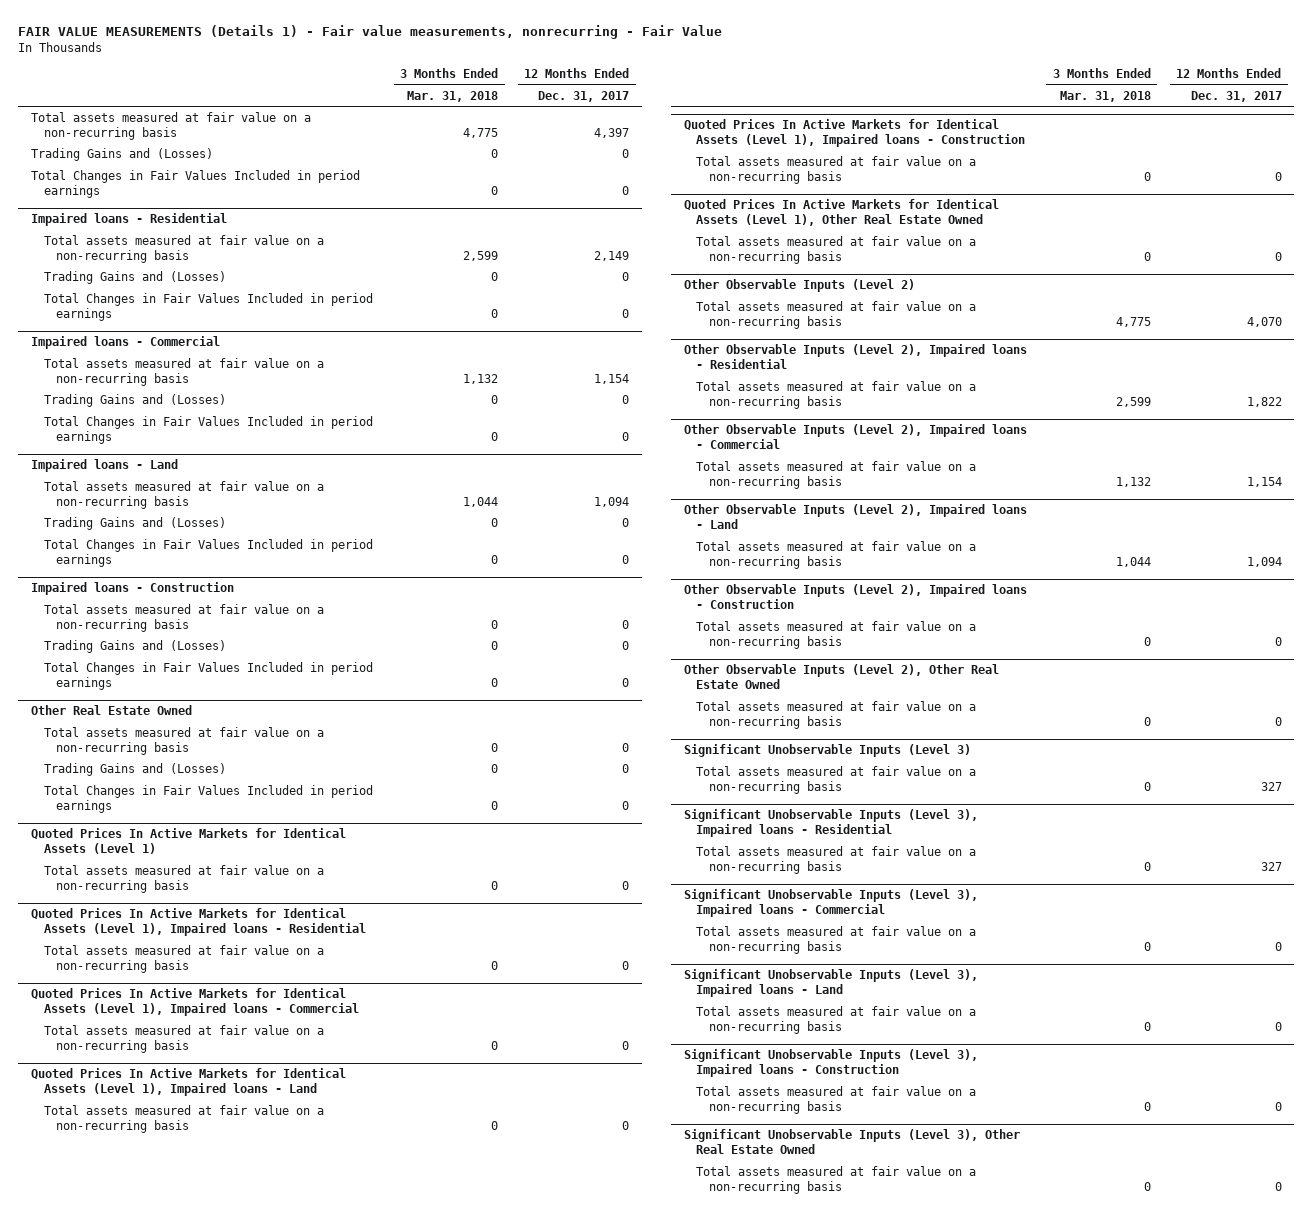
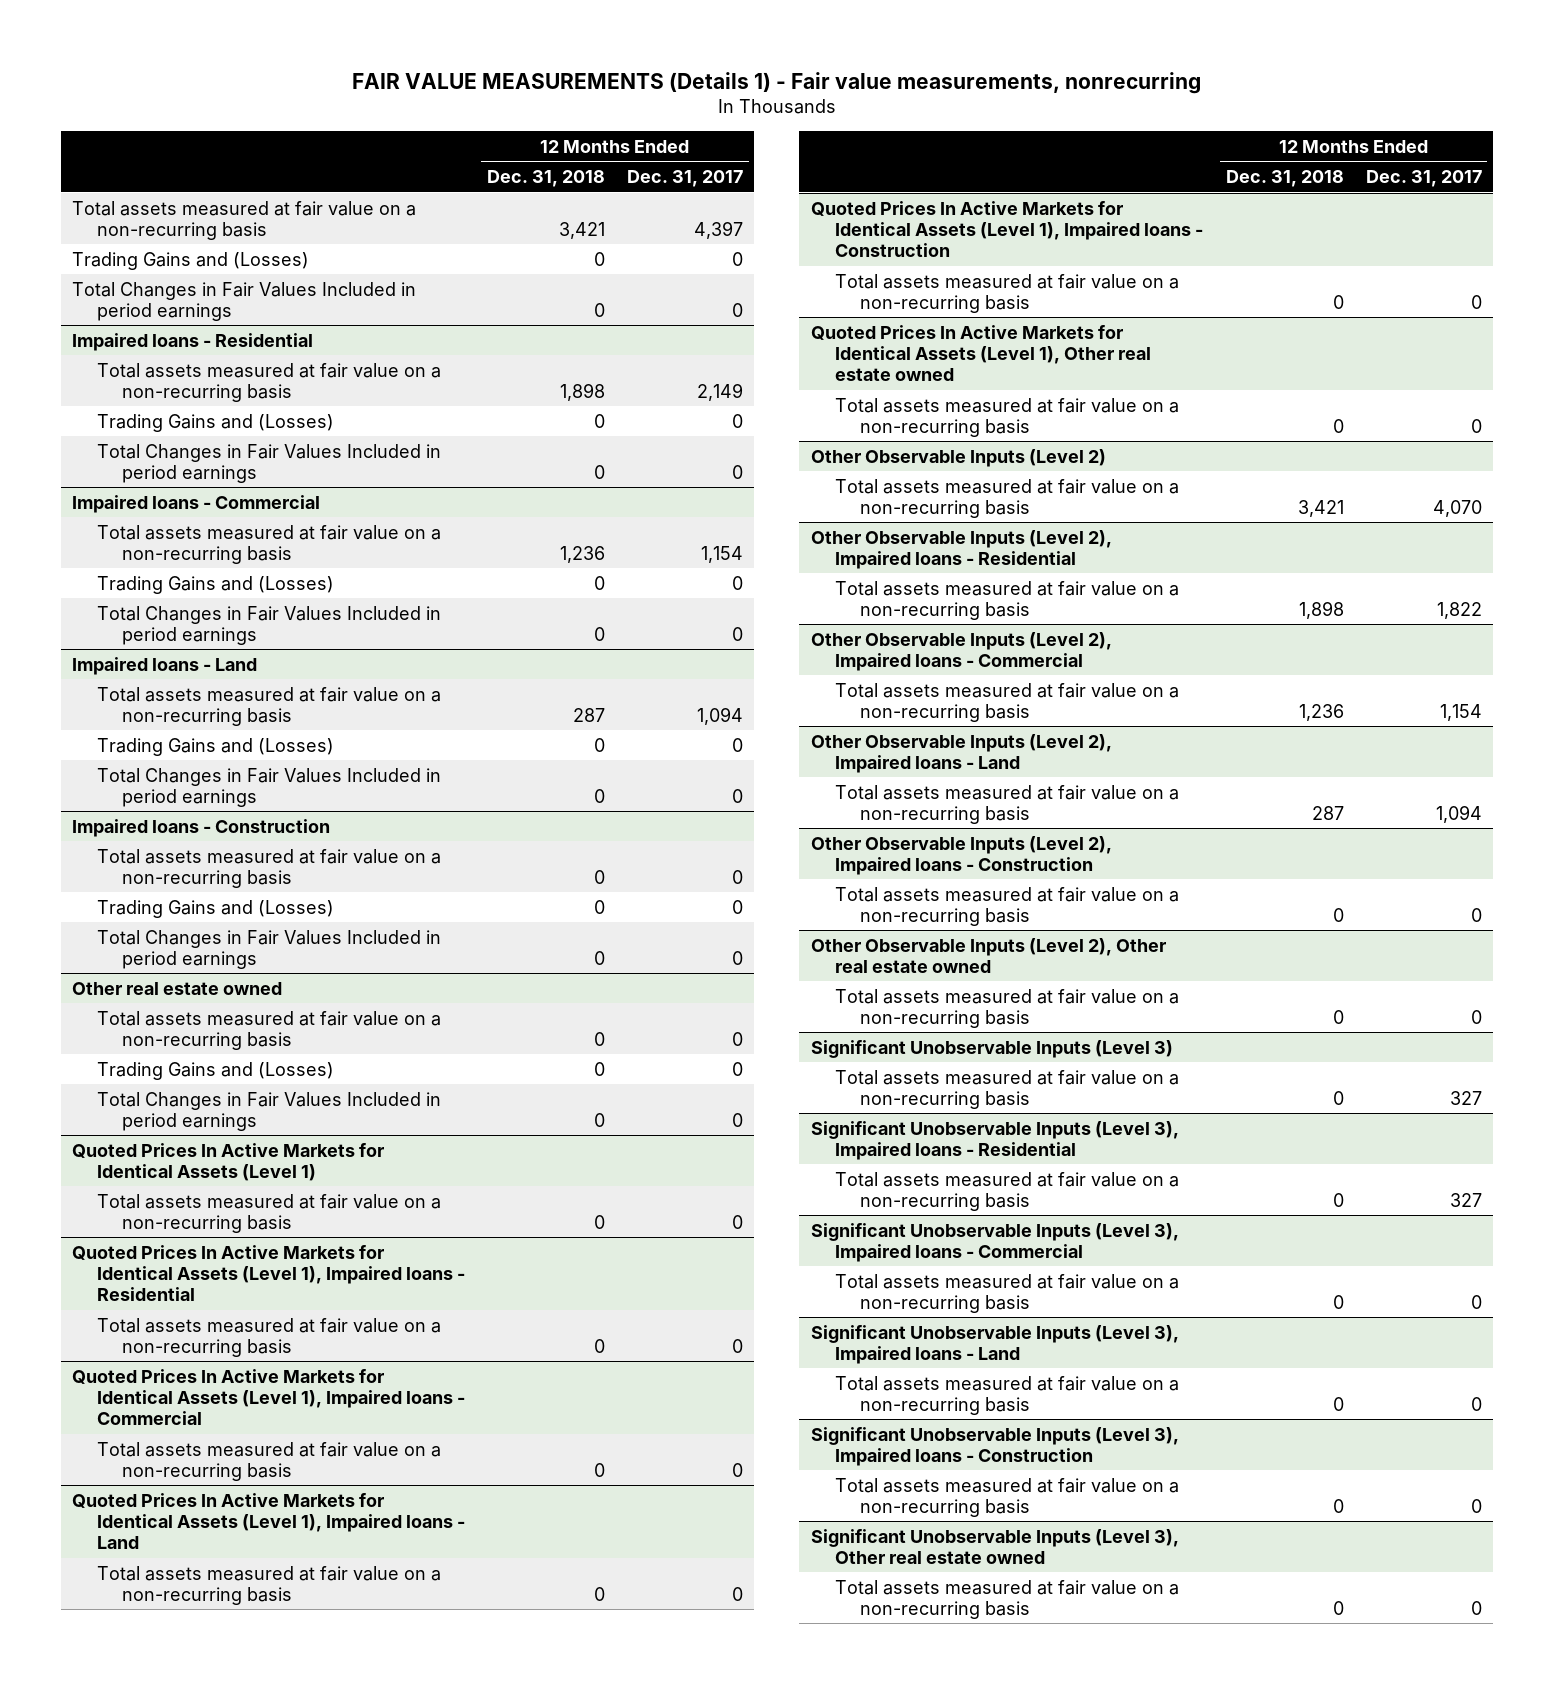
- FAIR VALUE MEASUREMENTS (Details 1) - Fair value measurements, nonrecurring - Fair Value
+ FAIR VALUE MEASUREMENTS (Details 1) - Fair value measurements, nonrecurring
- | 3 Months Ended Mar. 31, 2018 | 12 Months Ended Dec. 31, 2017
+ | 12 Months Ended Dec. 31, 2018 | 12 Months Ended Dec. 31, 2017
- Other Real Estate Owned
+ Other real estate owned
- Quoted Prices In Active Markets for Identical Assets (Level 1), Other Real Estate Owned
+ Quoted Prices In Active Markets for Identical Assets (Level 1), Other real estate owned
- Other Observable Inputs (Level 2), Other Real Estate Owned
+ Other Observable Inputs (Level 2), Other real estate owned
- Significant Unobservable Inputs (Level 3), Other Real Estate Owned
+ Significant Unobservable Inputs (Level 3), Other real estate owned

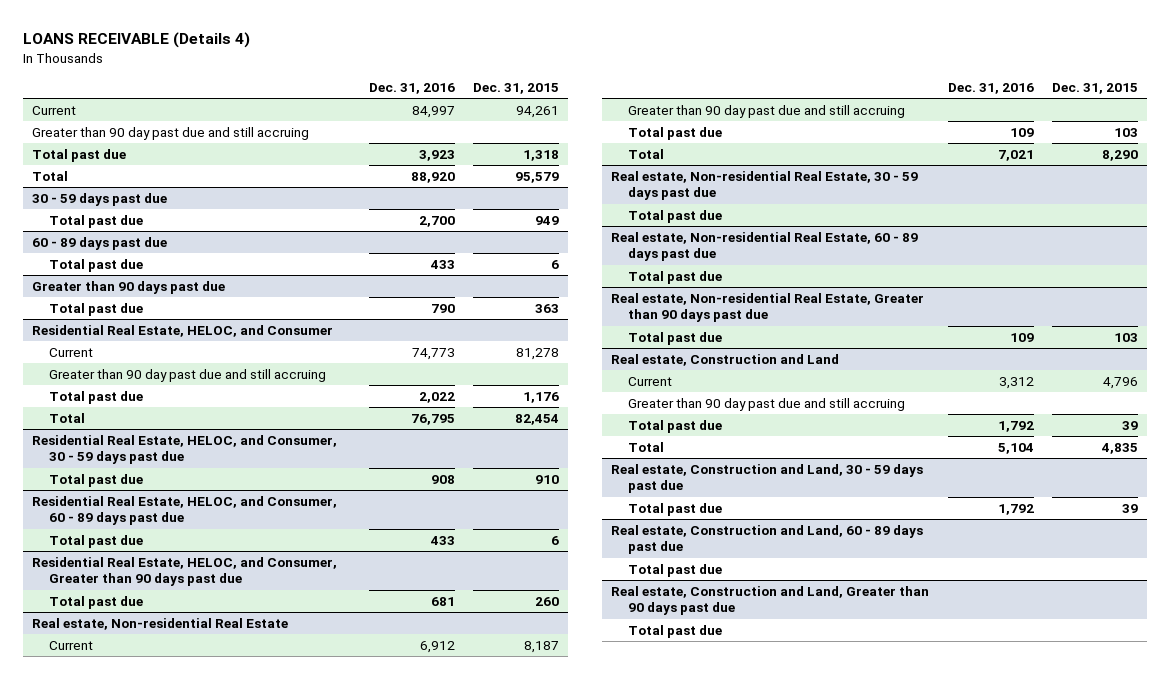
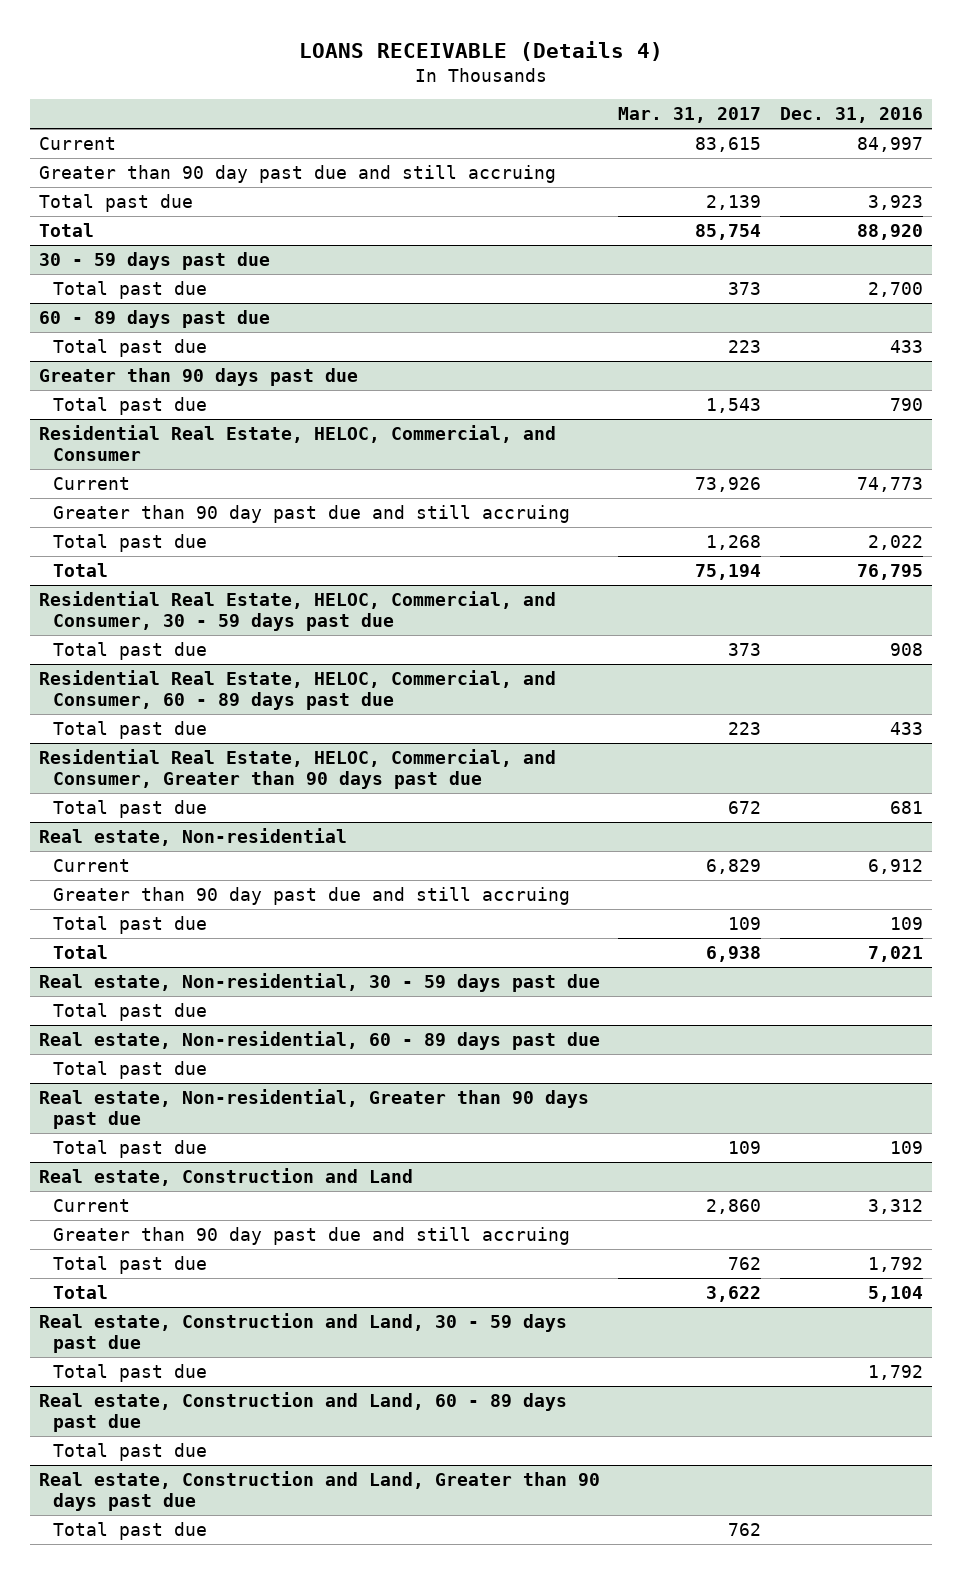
- | Dec. 31, 2016 | Dec. 31, 2015
+ | Mar. 31, 2017 | Dec. 31, 2016
- Residential Real Estate, HELOC, and Consumer
+ Residential Real Estate, HELOC, Commercial, and Consumer
- Residential Real Estate, HELOC, and Consumer, 30 - 59 days past due
+ Residential Real Estate, HELOC, Commercial, and Consumer, 30 - 59 days past due
- Residential Real Estate, HELOC, and Consumer, 60 - 89 days past due
+ Residential Real Estate, HELOC, Commercial, and Consumer, 60 - 89 days past due
- Residential Real Estate, HELOC, and Consumer, Greater than 90 days past due
+ Residential Real Estate, HELOC, Commercial, and Consumer, Greater than 90 days past due
- Real estate, Non-residential Real Estate
+ Real estate, Non-residential
- Real estate, Non-residential Real Estate, 30 - 59 days past due
+ Real estate, Non-residential, 30 - 59 days past due
- Real estate, Non-residential Real Estate, 60 - 89 days past due
+ Real estate, Non-residential, 60 - 89 days past due
- Real estate, Non-residential Real Estate, Greater than 90 days past due
+ Real estate, Non-residential, Greater than 90 days past due

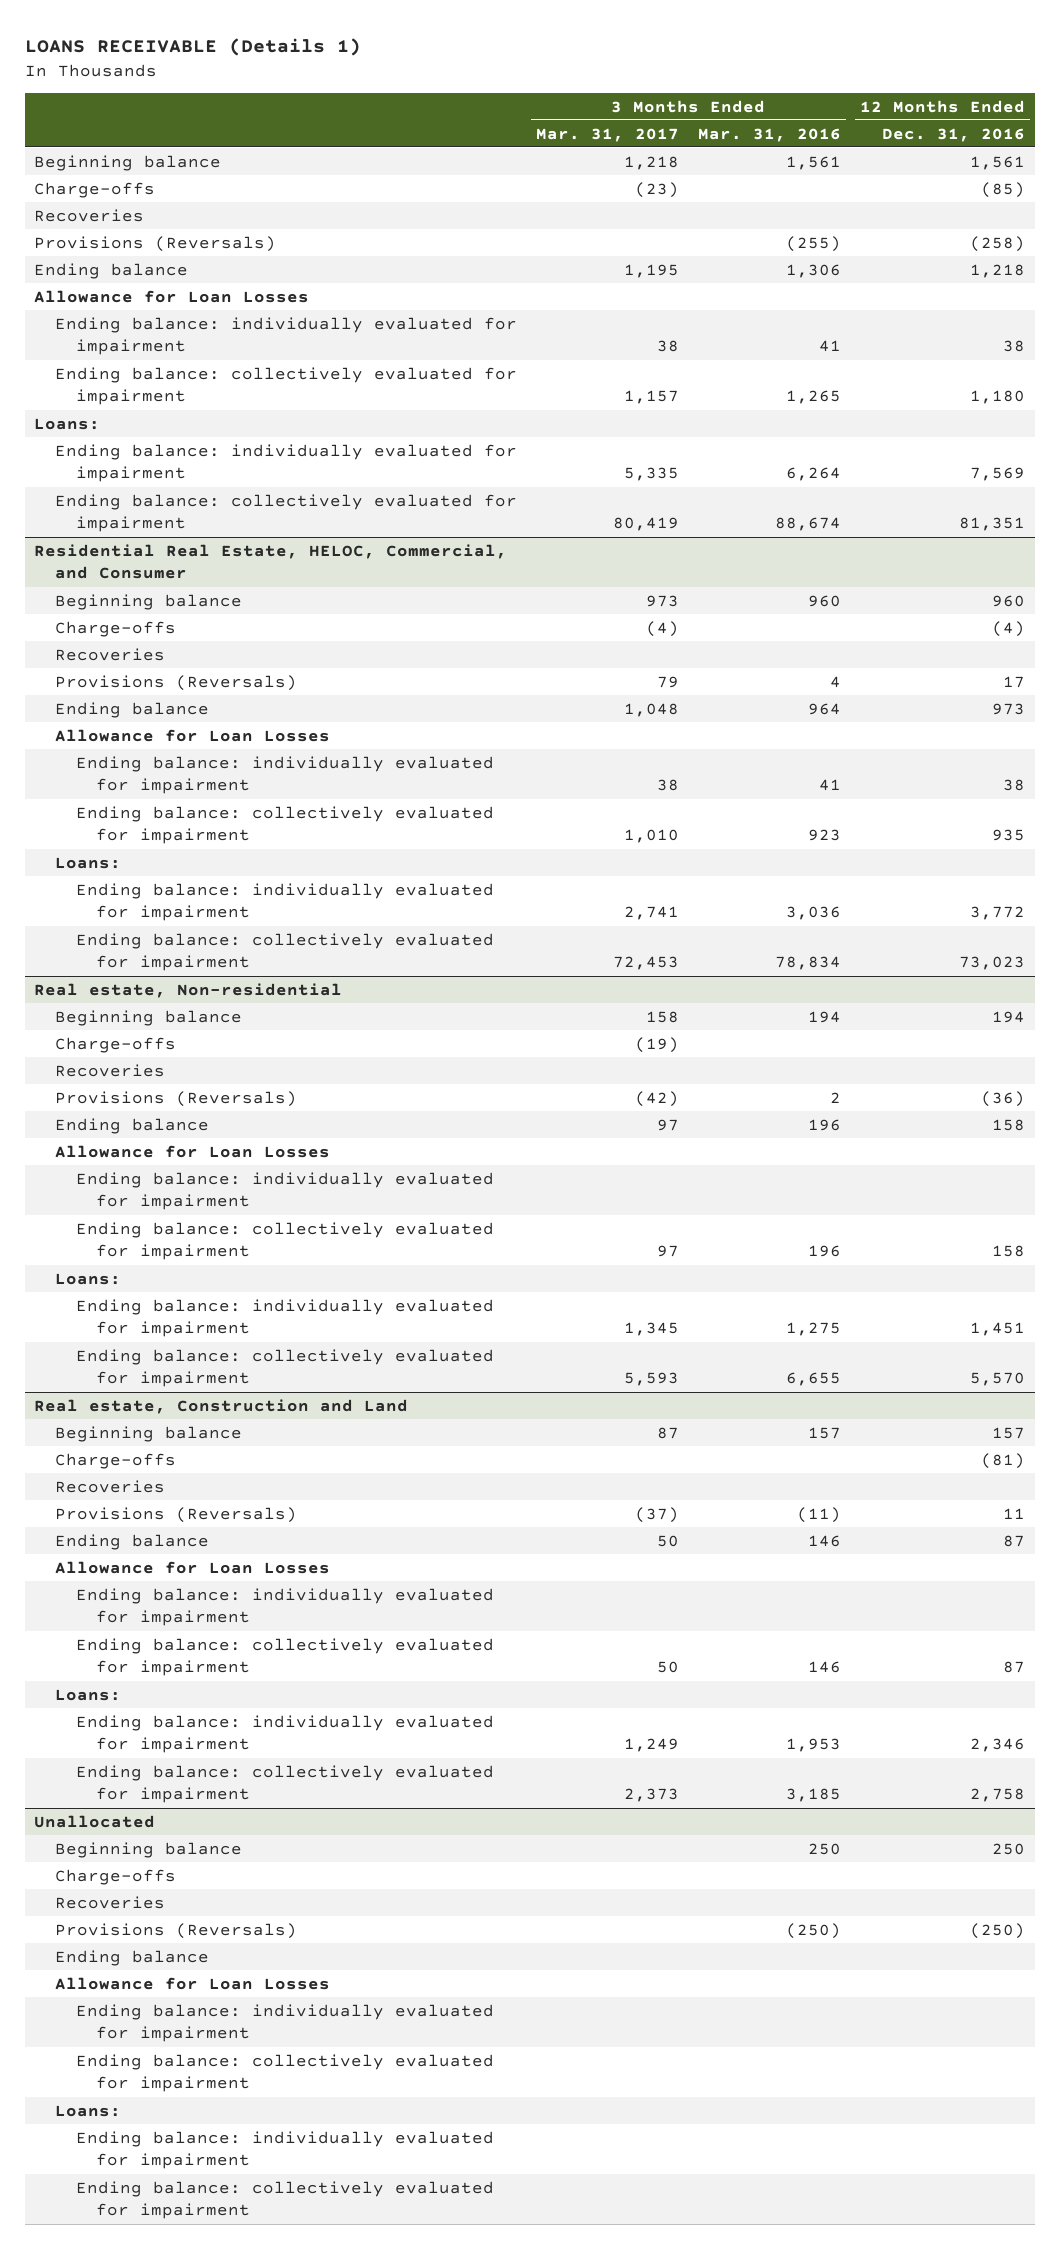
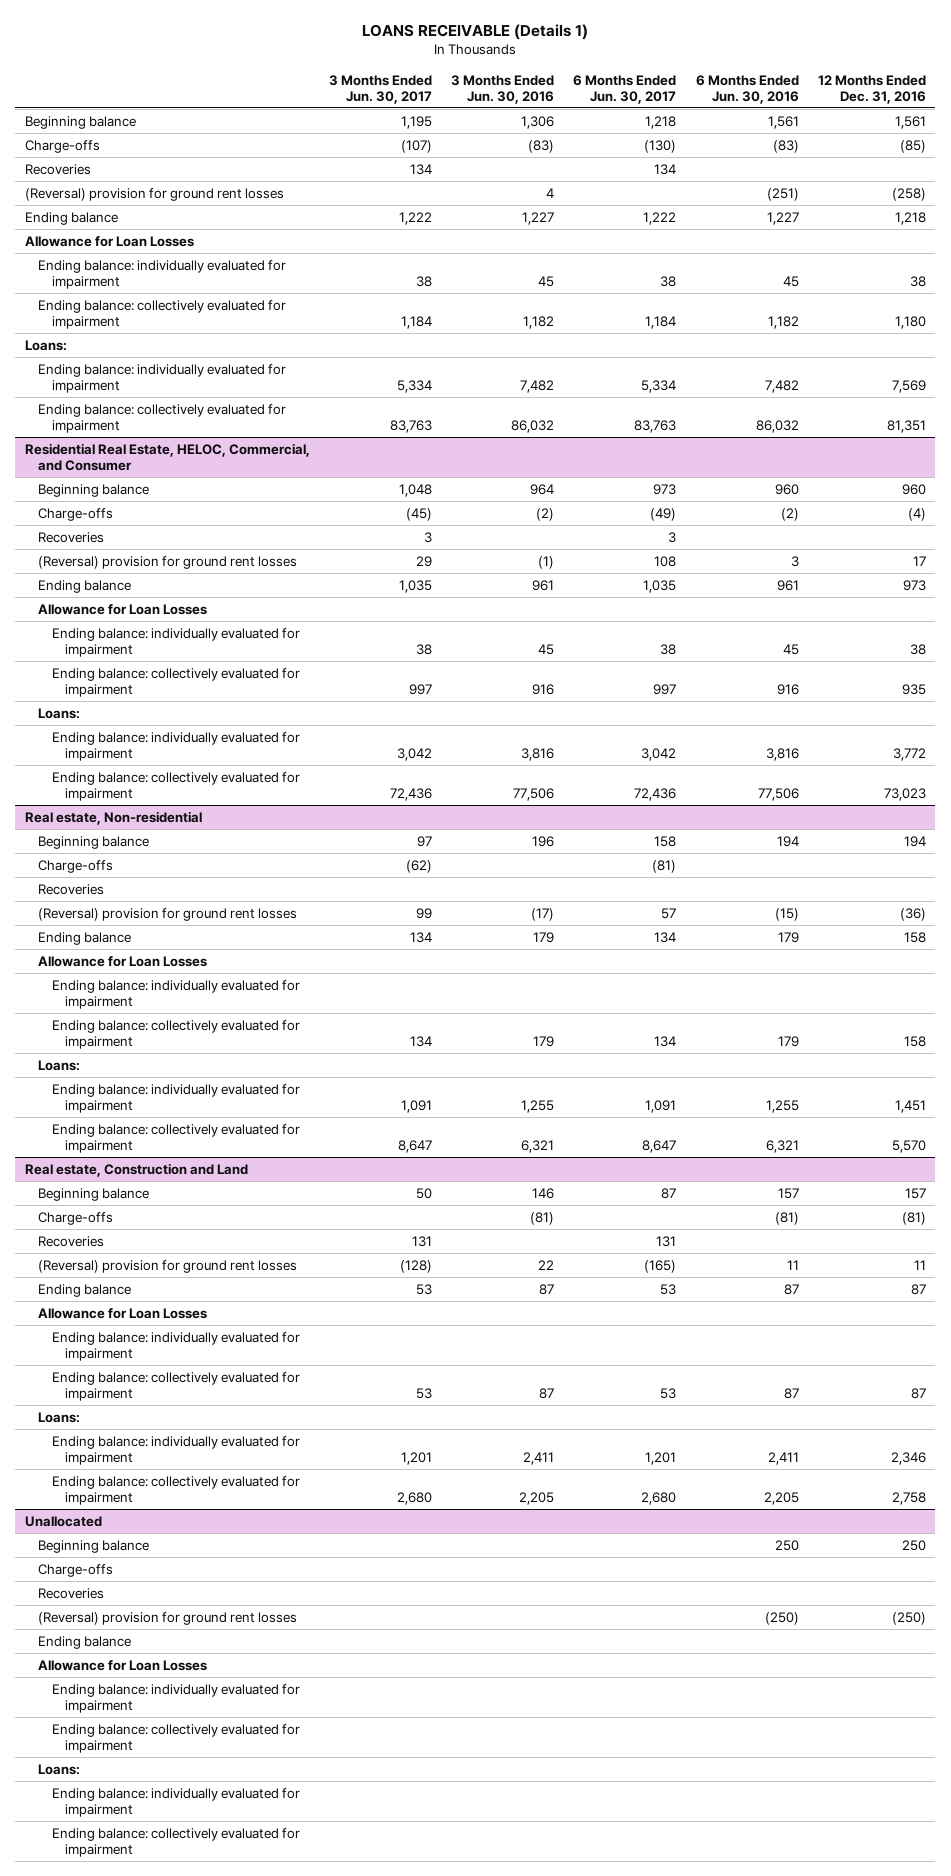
- | 3 Months Ended Mar. 31, 2017 | 3 Months Ended Mar. 31, 2016 | 12 Months Ended Dec. 31, 2016
+ | 3 Months Ended Jun. 30, 2017 | 3 Months Ended Jun. 30, 2016 | 6 Months Ended Jun. 30, 2017 | 6 Months Ended Jun. 30, 2016 | 12 Months Ended Dec. 31, 2016
- Provisions (Reversals) | | (255) | (258)
+ (Reversal) provision for ground rent losses | | 4 | | (251) | (258)
@ Residential Real Estate, HELOC, Commercial, and Consumer
- Provisions (Reversals) | 79 | 4 | 17
+ (Reversal) provision for ground rent losses | 29 | (1) | 108 | 3 | 17
@ Real estate, Non-residential
- Provisions (Reversals) | (42) | 2 | (36)
+ (Reversal) provision for ground rent losses | 99 | (17) | 57 | (15) | (36)
@ Real estate, Construction and Land
- Provisions (Reversals) | (37) | (11) | 11
+ (Reversal) provision for ground rent losses | (128) | 22 | (165) | 11 | 11
@ Unallocated
- Provisions (Reversals) | | (250) | (250)
+ (Reversal) provision for ground rent losses | | | | (250) | (250)

